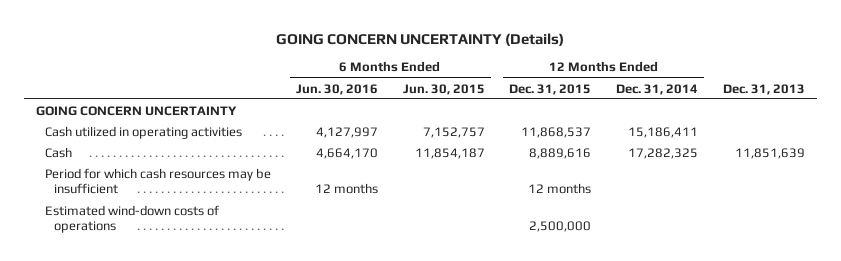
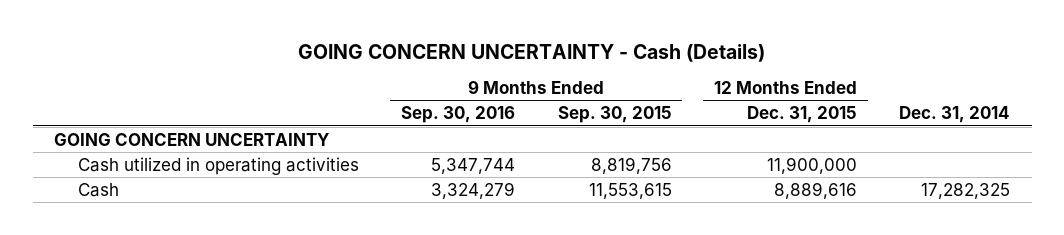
- GOING CONCERN UNCERTAINTY (Details)
+ GOING CONCERN UNCERTAINTY - Cash (Details)
- | 6 Months Ended Jun. 30, 2016 | 6 Months Ended Jun. 30, 2015 | 12 Months Ended Dec. 31, 2015 | 12 Months Ended Dec. 31, 2014 | Dec. 31, 2013
+ | 9 Months Ended Sep. 30, 2016 | 9 Months Ended Sep. 30, 2015 | 12 Months Ended Dec. 31, 2015 | Dec. 31, 2014
- Cash utilized in operating activities | 4,127,997 | 7,152,757 | 11,868,537 | 15,186,411 |
+ Cash utilized in operating activities | 5,347,744 | 8,819,756 | 11,900,000 |
- Period for which cash resources may be insufficient | 12 months | | 12 months | |
- Estimated wind-down costs of operations | | | 2,500,000 | |

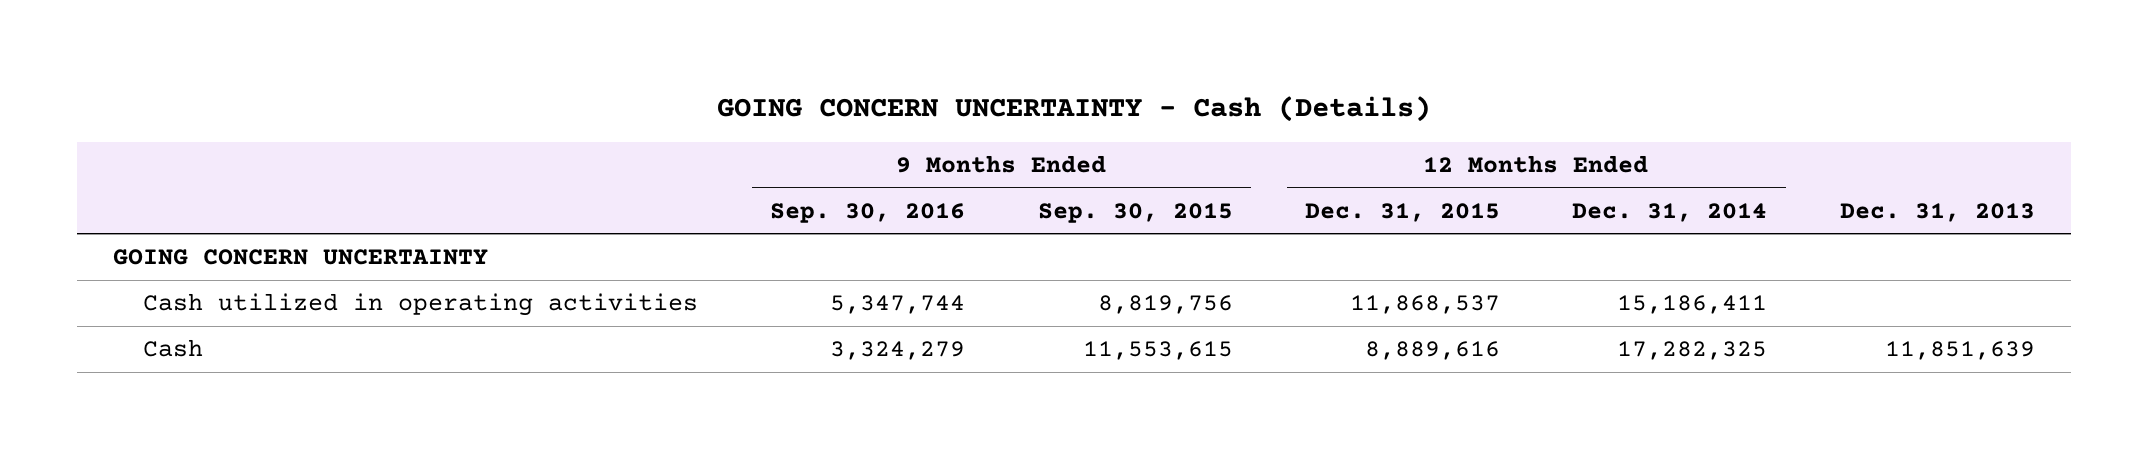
- | 9 Months Ended Sep. 30, 2016 | 9 Months Ended Sep. 30, 2015 | 12 Months Ended Dec. 31, 2015 | Dec. 31, 2014
+ | 9 Months Ended Sep. 30, 2016 | 9 Months Ended Sep. 30, 2015 | 12 Months Ended Dec. 31, 2015 | 12 Months Ended Dec. 31, 2014 | Dec. 31, 2013
- Cash utilized in operating activities | 5,347,744 | 8,819,756 | 11,900,000 |
+ Cash utilized in operating activities | 5,347,744 | 8,819,756 | 11,868,537 | 15,186,411 |

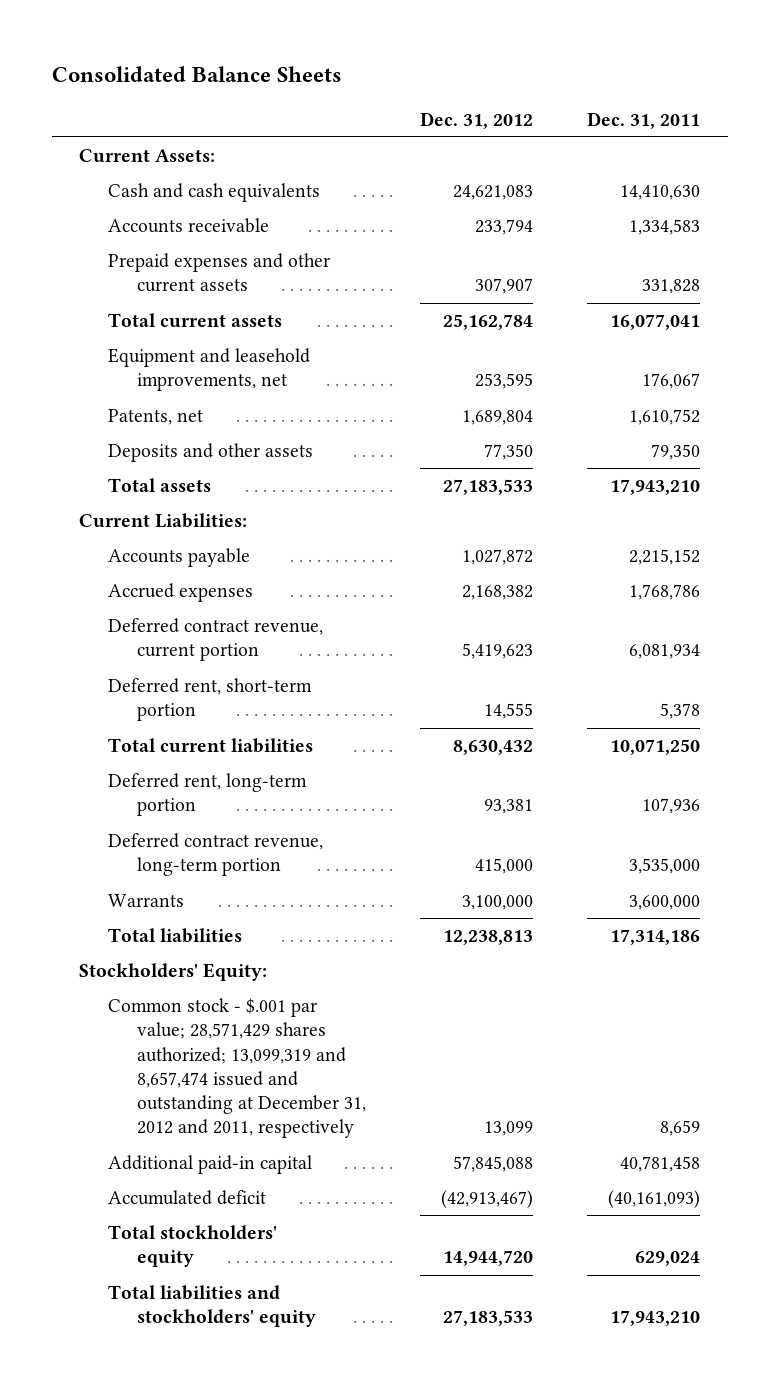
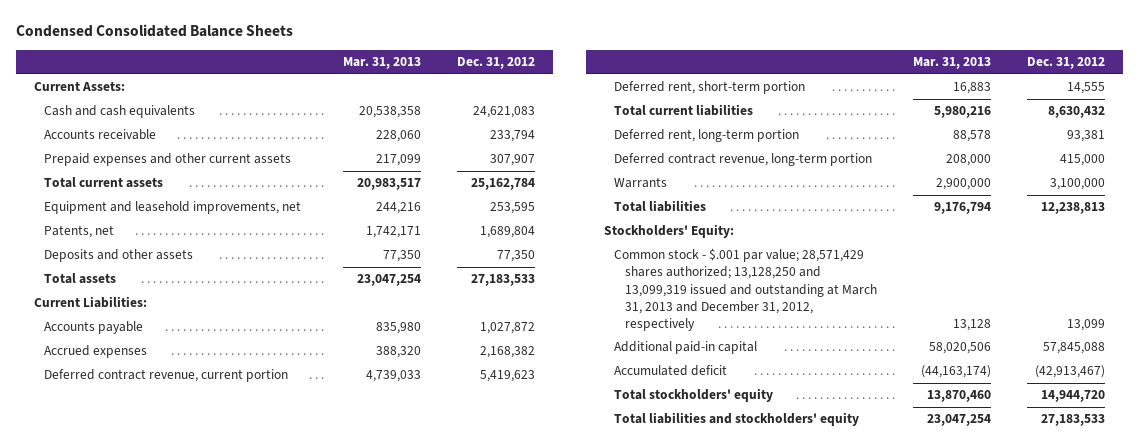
- Consolidated Balance Sheets
+ Condensed Consolidated Balance Sheets
- | Dec. 31, 2012 | Dec. 31, 2011
+ | Mar. 31, 2013 | Dec. 31, 2012
- Common stock - $.001 par value; 28,571,429 shares authorized; 13,099,319 and 8,657,474 issued and outstanding at December 31, 2012 and 2011, respectively | 13,099 | 8,659
+ Common stock - $.001 par value; 28,571,429 shares authorized; 13,128,250 and 13,099,319 issued and outstanding at March 31, 2013 and December 31, 2012, respectively | 13,128 | 13,099

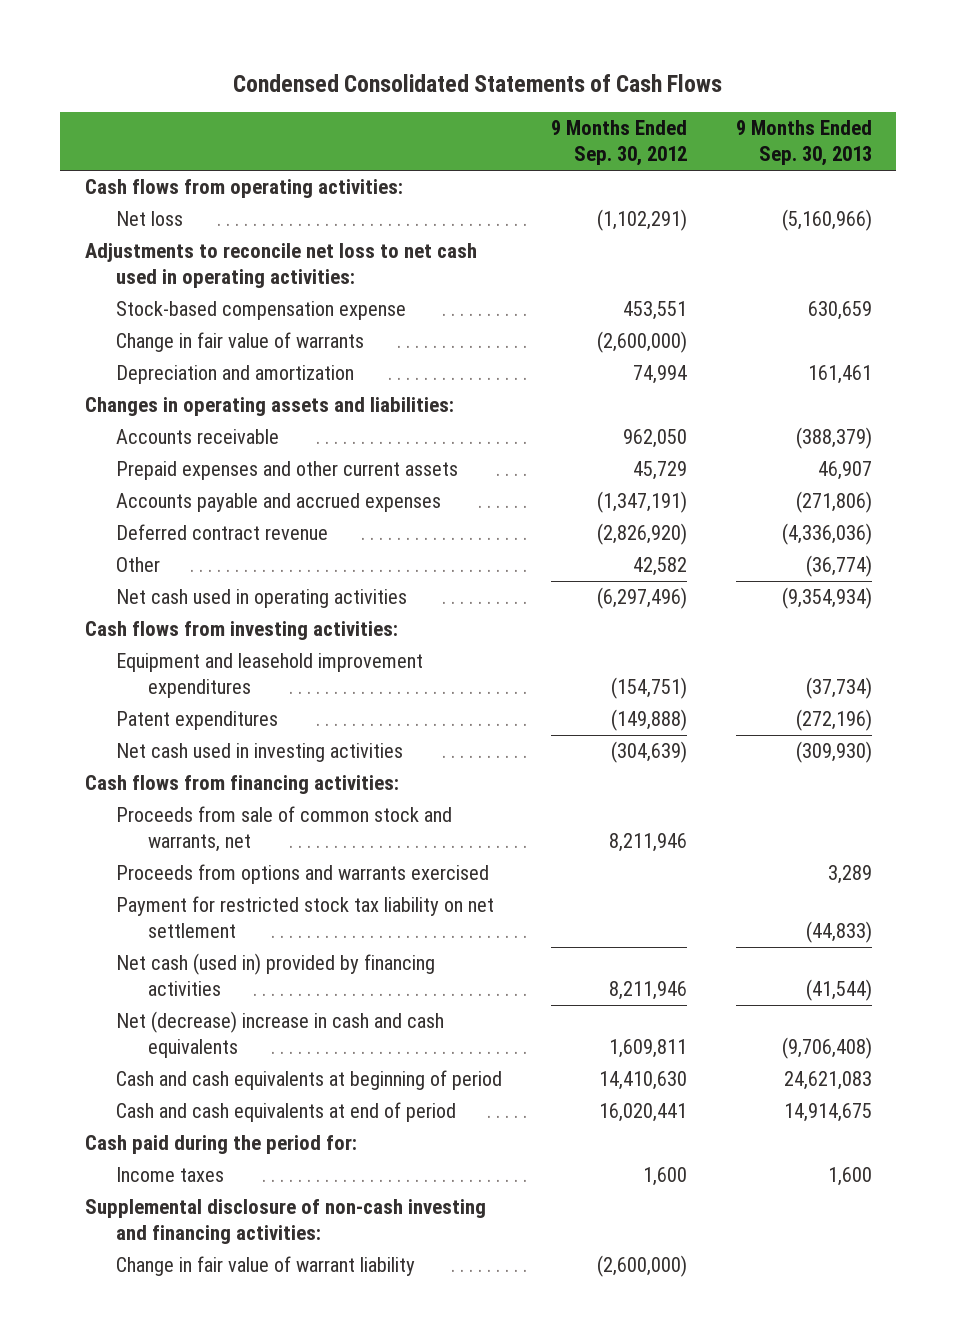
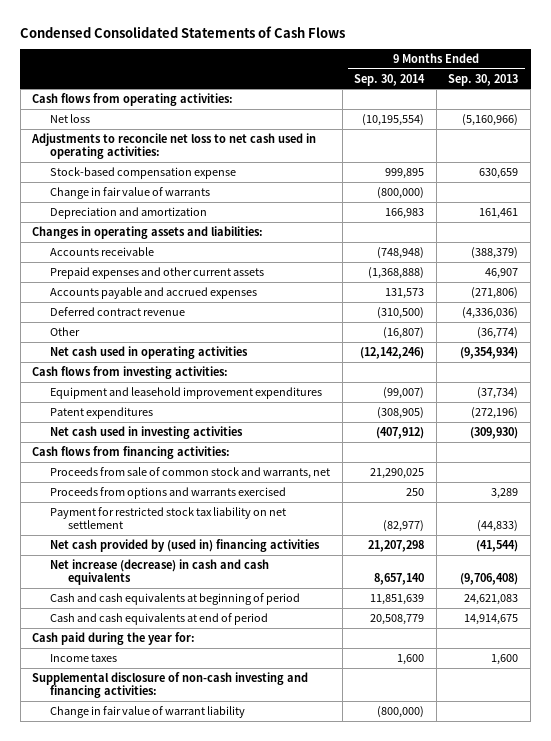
- | 9 Months Ended Sep. 30, 2012 | 9 Months Ended Sep. 30, 2013
+ | 9 Months Ended Sep. 30, 2014 | 9 Months Ended Sep. 30, 2013
- Net cash (used in) provided by financing activities | 8,211,946 | (41,544)
- Net (decrease) increase in cash and cash equivalents | 1,609,811 | (9,706,408)
+ Net cash provided by (used in) financing activities | 21,207,298 | (41,544)
+ Net increase (decrease) in cash and cash equivalents | 8,657,140 | (9,706,408)
- Cash paid during the period for:
+ Cash paid during the year for:

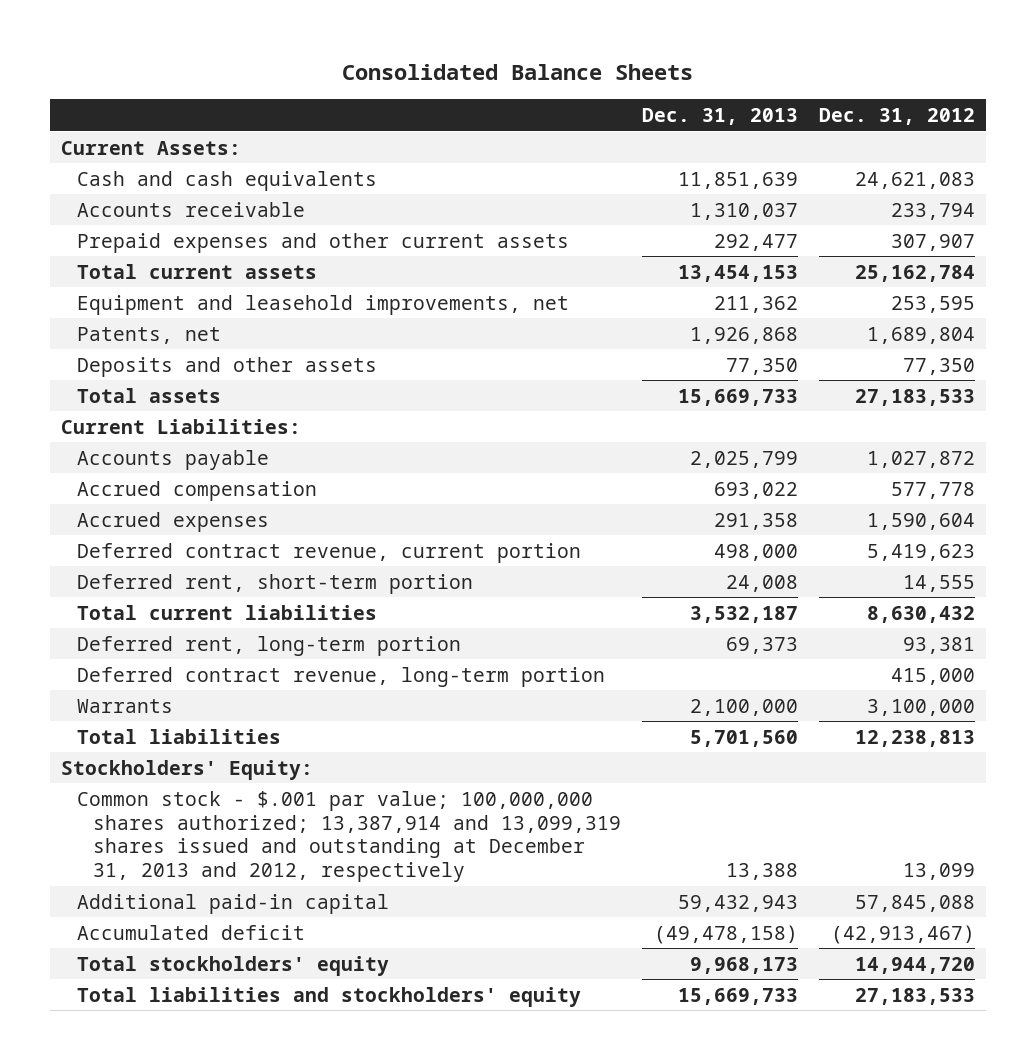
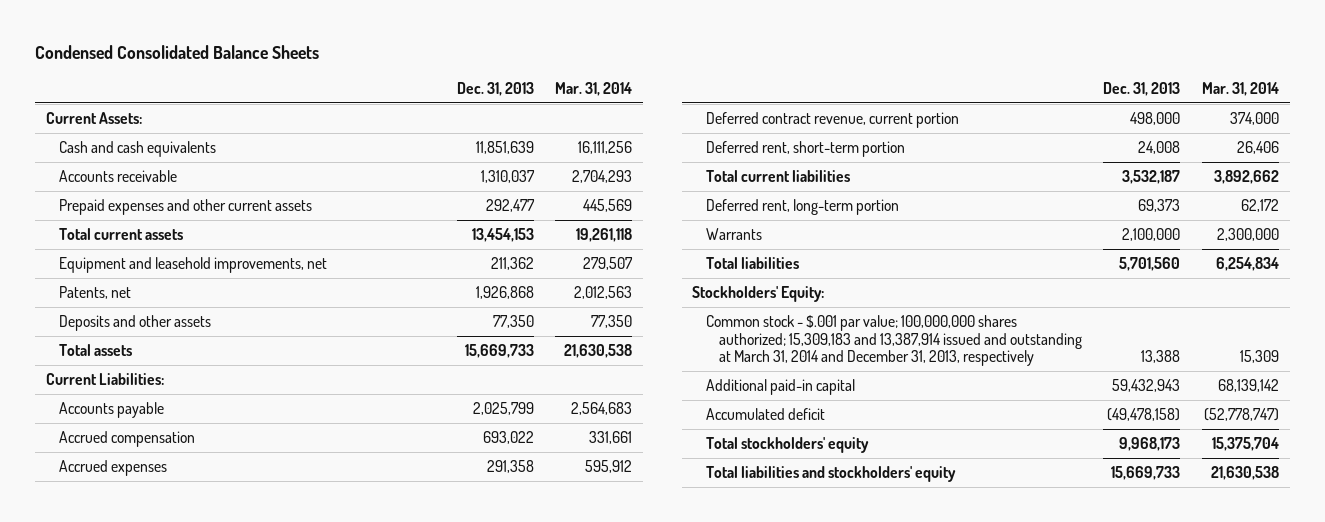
- Consolidated Balance Sheets
+ Condensed Consolidated Balance Sheets
- | Dec. 31, 2013 | Dec. 31, 2012
+ | Dec. 31, 2013 | Mar. 31, 2014
- Deferred contract revenue, long-term portion | | 415,000
- Common stock - $.001 par value; 100,000,000 shares authorized; 13,387,914 and 13,099,319 shares issued and outstanding at December 31, 2013 and 2012, respectively | 13,388 | 13,099
+ Common stock - $.001 par value; 100,000,000 shares authorized; 15,309,183 and 13,387,914 issued and outstanding at March 31, 2014 and December 31, 2013, respectively | 13,388 | 15,309

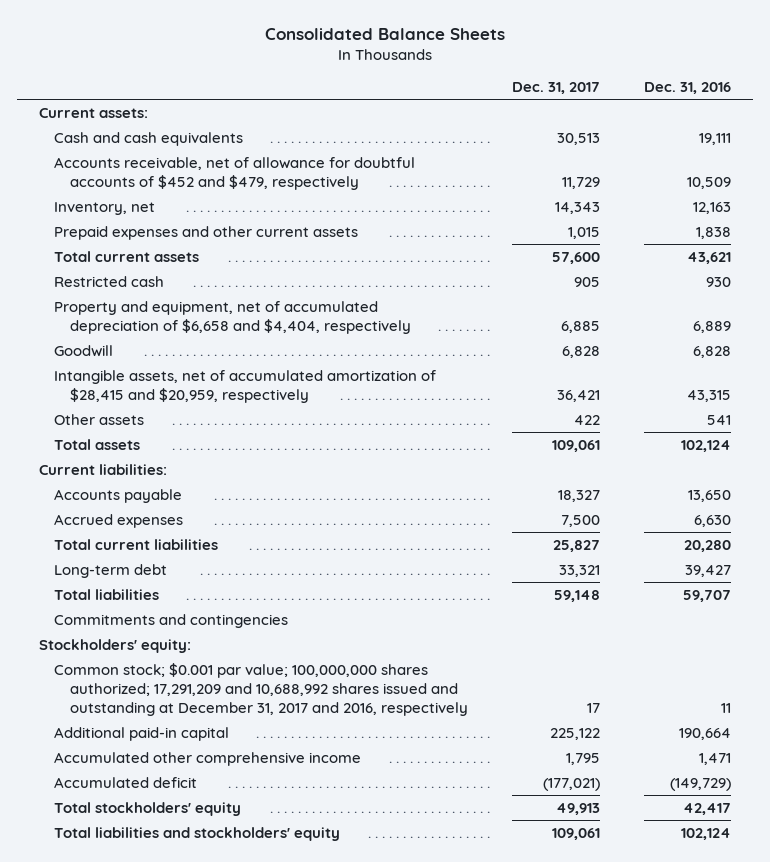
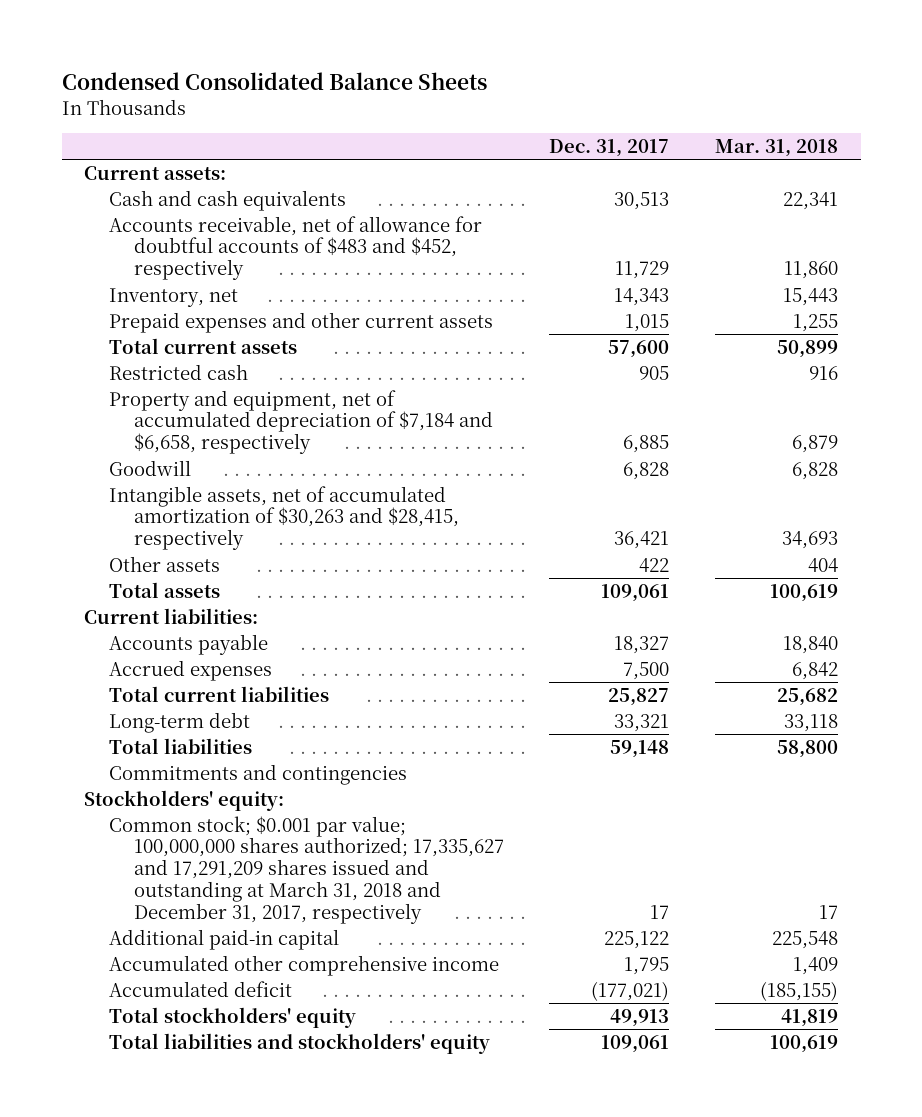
- Consolidated Balance Sheets
+ Condensed Consolidated Balance Sheets
- | Dec. 31, 2017 | Dec. 31, 2016
+ | Dec. 31, 2017 | Mar. 31, 2018
- Accounts receivable, net of allowance for doubtful accounts of $452 and $479, respectively | 11,729 | 10,509
+ Accounts receivable, net of allowance for doubtful accounts of $483 and $452, respectively | 11,729 | 11,860
- Property and equipment, net of accumulated depreciation of $6,658 and $4,404, respectively | 6,885 | 6,889
+ Property and equipment, net of accumulated depreciation of $7,184 and $6,658, respectively | 6,885 | 6,879
- Intangible assets, net of accumulated amortization of $28,415 and $20,959, respectively | 36,421 | 43,315
+ Intangible assets, net of accumulated amortization of $30,263 and $28,415, respectively | 36,421 | 34,693
- Common stock; $0.001 par value; 100,000,000 shares authorized; 17,291,209 and 10,688,992 shares issued and outstanding at December 31, 2017 and 2016, respectively | 17 | 11
+ Common stock; $0.001 par value; 100,000,000 shares authorized; 17,335,627 and 17,291,209 shares issued and outstanding at March 31, 2018 and December 31, 2017, respectively | 17 | 17

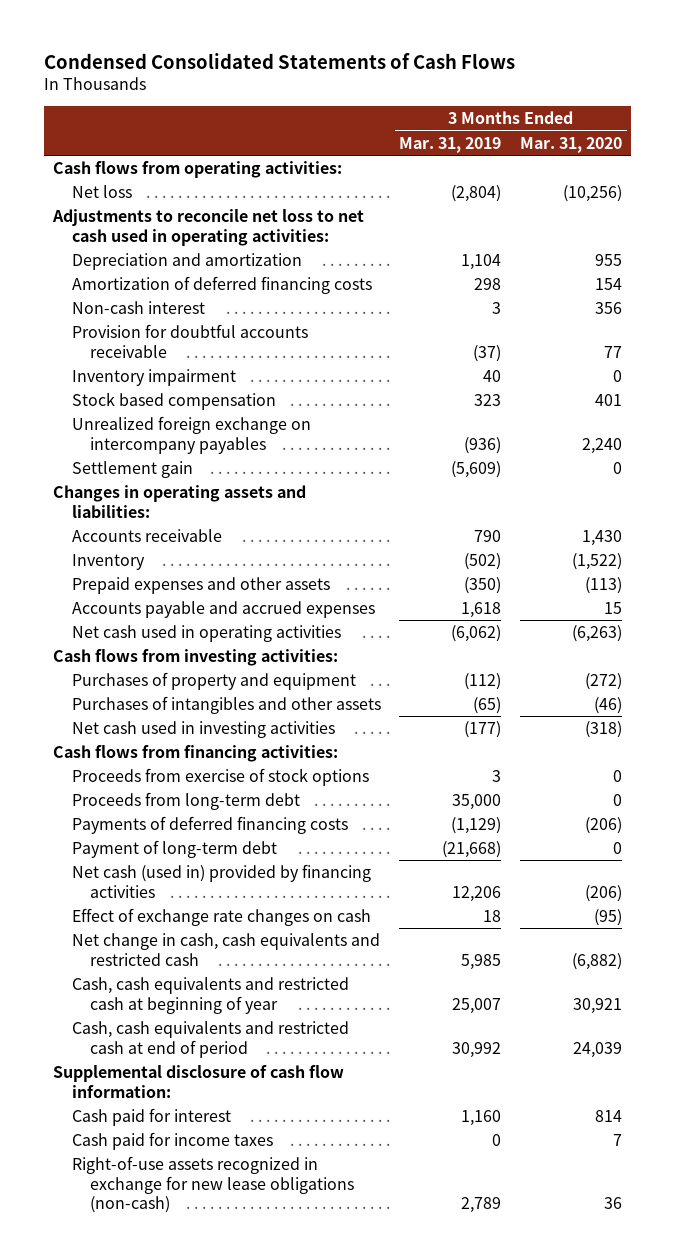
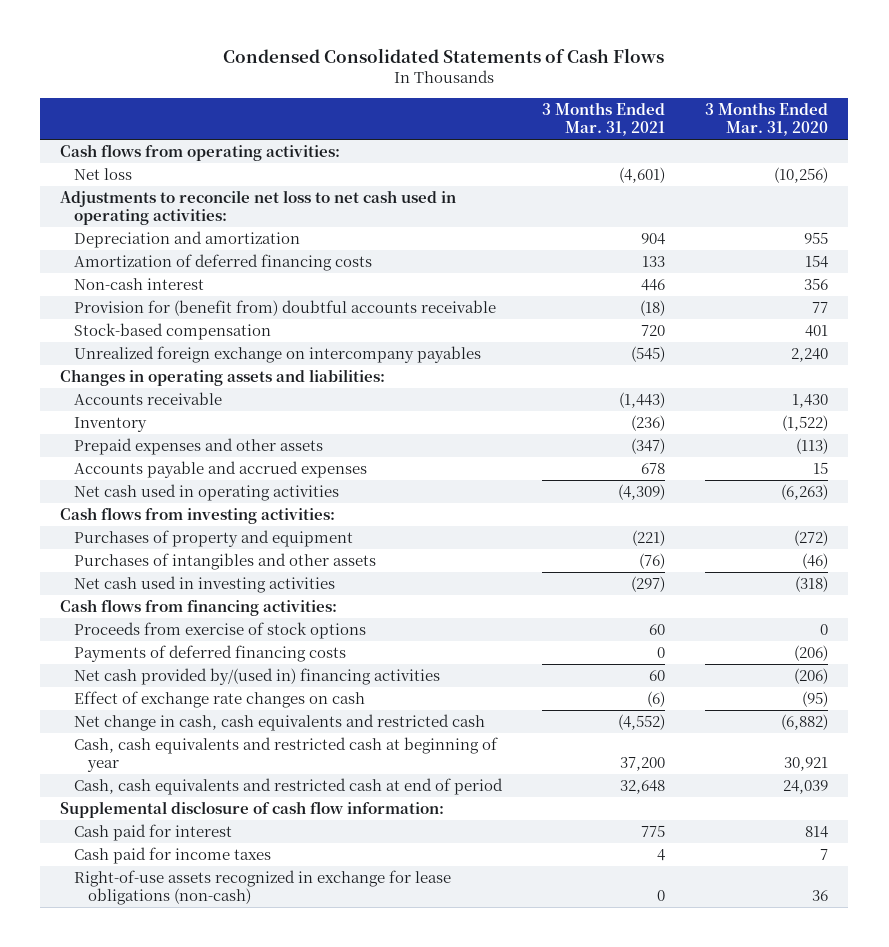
- | 3 Months Ended Mar. 31, 2019 | 3 Months Ended Mar. 31, 2020
+ | 3 Months Ended Mar. 31, 2021 | 3 Months Ended Mar. 31, 2020
- Provision for doubtful accounts receivable | (37) | 77
- Inventory impairment | 40 | 0
- Stock based compensation | 323 | 401
+ Provision for (benefit from) doubtful accounts receivable | (18) | 77
+ Stock-based compensation | 720 | 401
- Settlement gain | (5,609) | 0
- Proceeds from long-term debt | 35,000 | 0
- Payment of long-term debt | (21,668) | 0
- Net cash (used in) provided by financing activities | 12,206 | (206)
+ Net cash provided by/(used in) financing activities | 60 | (206)
- Right-of-use assets recognized in exchange for new lease obligations (non-cash) | 2,789 | 36
+ Right-of-use assets recognized in exchange for lease obligations (non-cash) | 0 | 36

